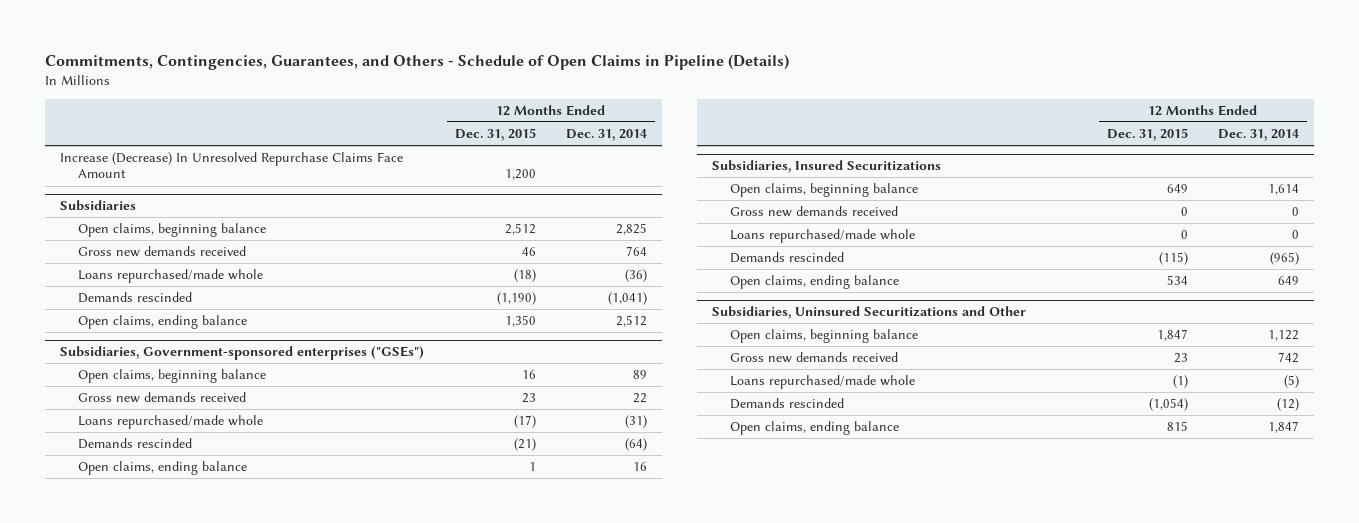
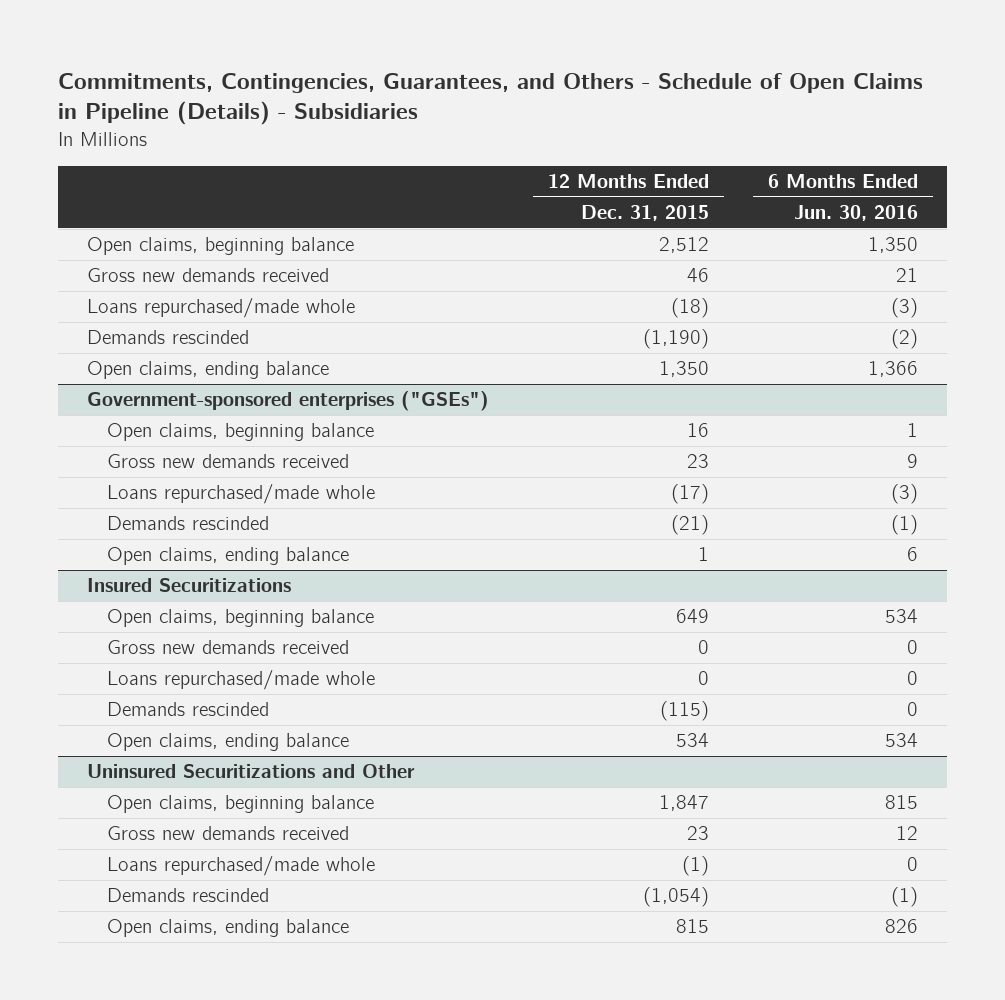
- Commitments, Contingencies, Guarantees, and Others - Schedule of Open Claims in Pipeline (Details)
+ Commitments, Contingencies, Guarantees, and Others - Schedule of Open Claims in Pipeline (Details) - Subsidiaries
- | 12 Months Ended Dec. 31, 2015 | 12 Months Ended Dec. 31, 2014
+ | 12 Months Ended Dec. 31, 2015 | 6 Months Ended Jun. 30, 2016
- Increase (Decrease) In Unresolved Repurchase Claims Face Amount | 1,200 |
- Subsidiaries
- Subsidiaries, Government-sponsored enterprises ("GSEs")
+ Government-sponsored enterprises ("GSEs")
- Subsidiaries, Insured Securitizations
+ Insured Securitizations
- Subsidiaries, Uninsured Securitizations and Other
+ Uninsured Securitizations and Other

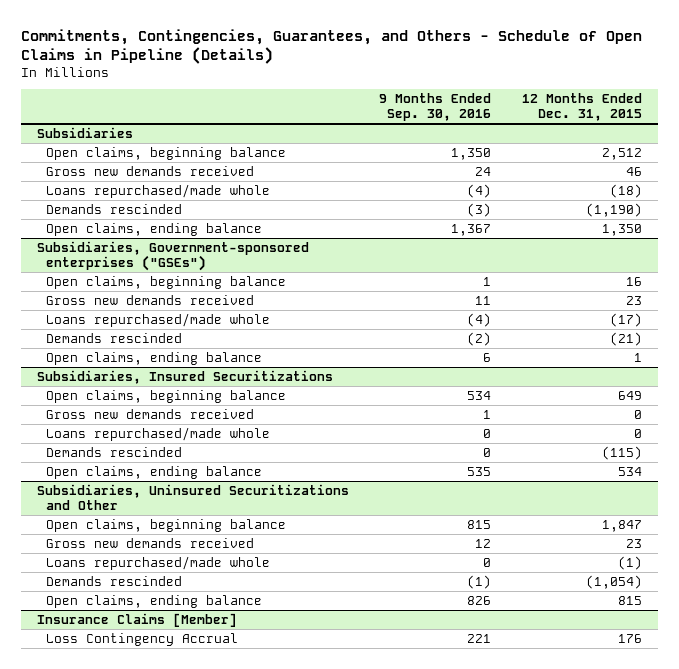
- Commitments, Contingencies, Guarantees, and Others - Schedule of Open Claims in Pipeline (Details) - Subsidiaries
+ Commitments, Contingencies, Guarantees, and Others - Schedule of Open Claims in Pipeline (Details)
- | 12 Months Ended Dec. 31, 2015 | 6 Months Ended Jun. 30, 2016
+ | 9 Months Ended Sep. 30, 2016 | 12 Months Ended Dec. 31, 2015
+ Subsidiaries
- Government-sponsored enterprises ("GSEs")
+ Subsidiaries, Government-sponsored enterprises ("GSEs")
- Insured Securitizations
+ Subsidiaries, Insured Securitizations
- Uninsured Securitizations and Other
+ Subsidiaries, Uninsured Securitizations and Other
+ Insurance Claims [Member]
+ Loss Contingency Accrual | 221 | 176

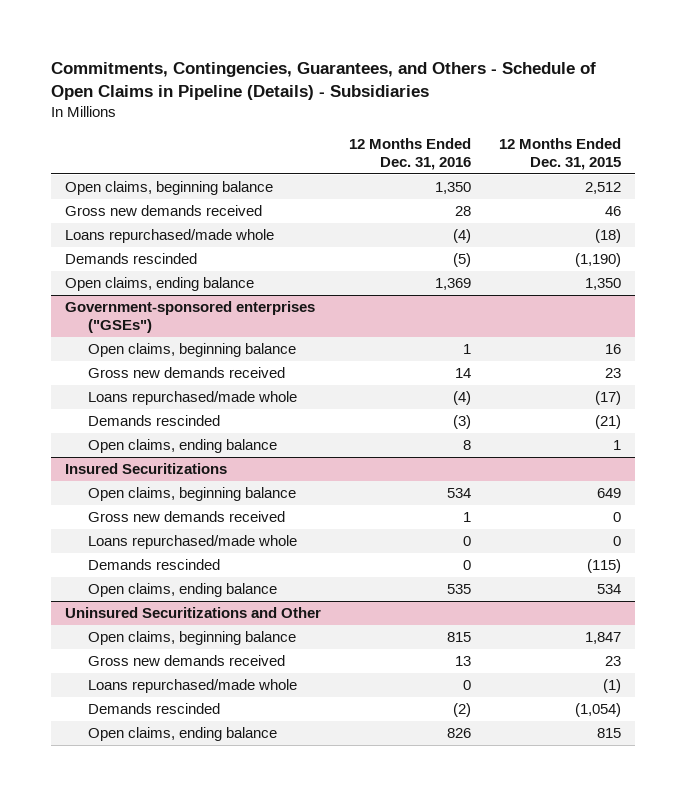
- Commitments, Contingencies, Guarantees, and Others - Schedule of Open Claims in Pipeline (Details)
+ Commitments, Contingencies, Guarantees, and Others - Schedule of Open Claims in Pipeline (Details) - Subsidiaries
- | 9 Months Ended Sep. 30, 2016 | 12 Months Ended Dec. 31, 2015
+ | 12 Months Ended Dec. 31, 2016 | 12 Months Ended Dec. 31, 2015
- Subsidiaries
- Subsidiaries, Government-sponsored enterprises ("GSEs")
+ Government-sponsored enterprises ("GSEs")
- Subsidiaries, Insured Securitizations
+ Insured Securitizations
- Subsidiaries, Uninsured Securitizations and Other
+ Uninsured Securitizations and Other
- Insurance Claims [Member]
- Loss Contingency Accrual | 221 | 176

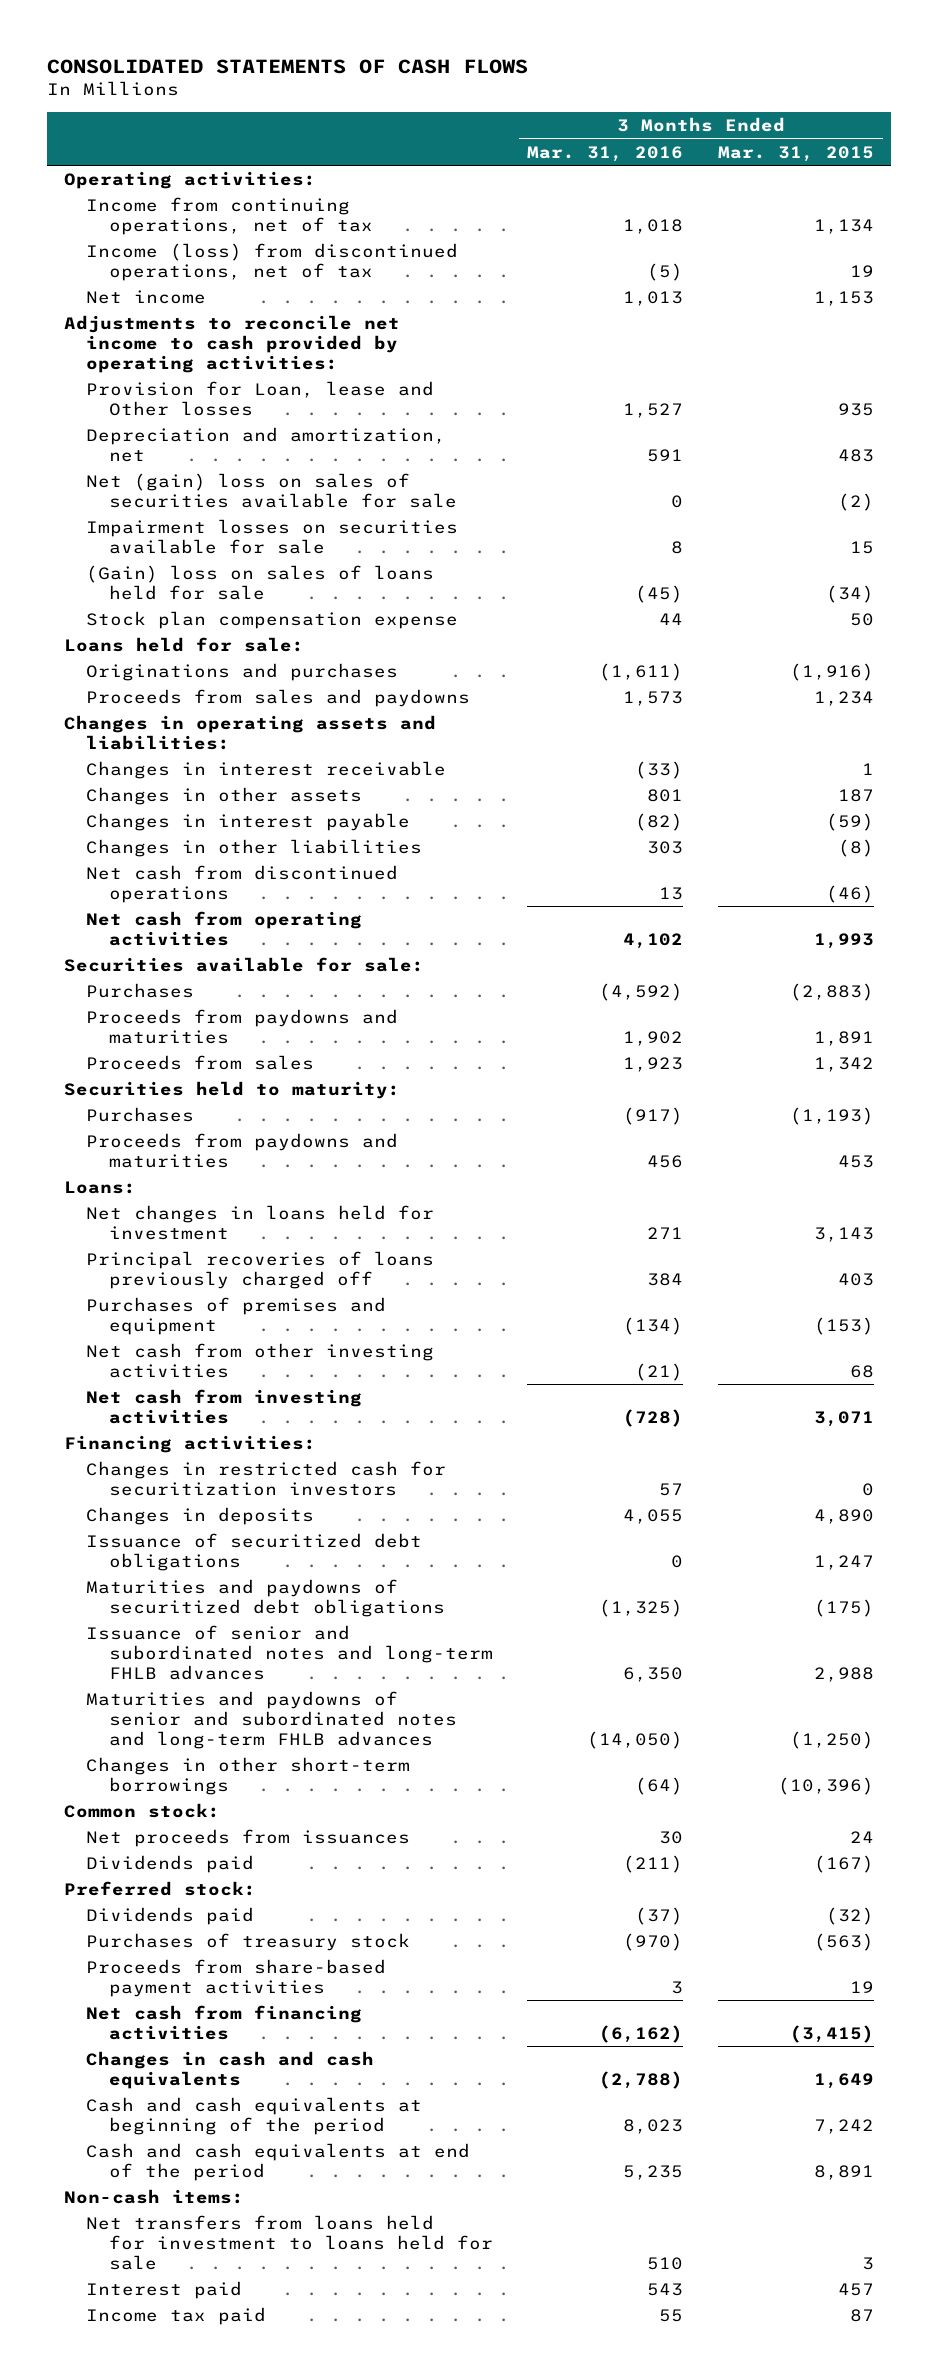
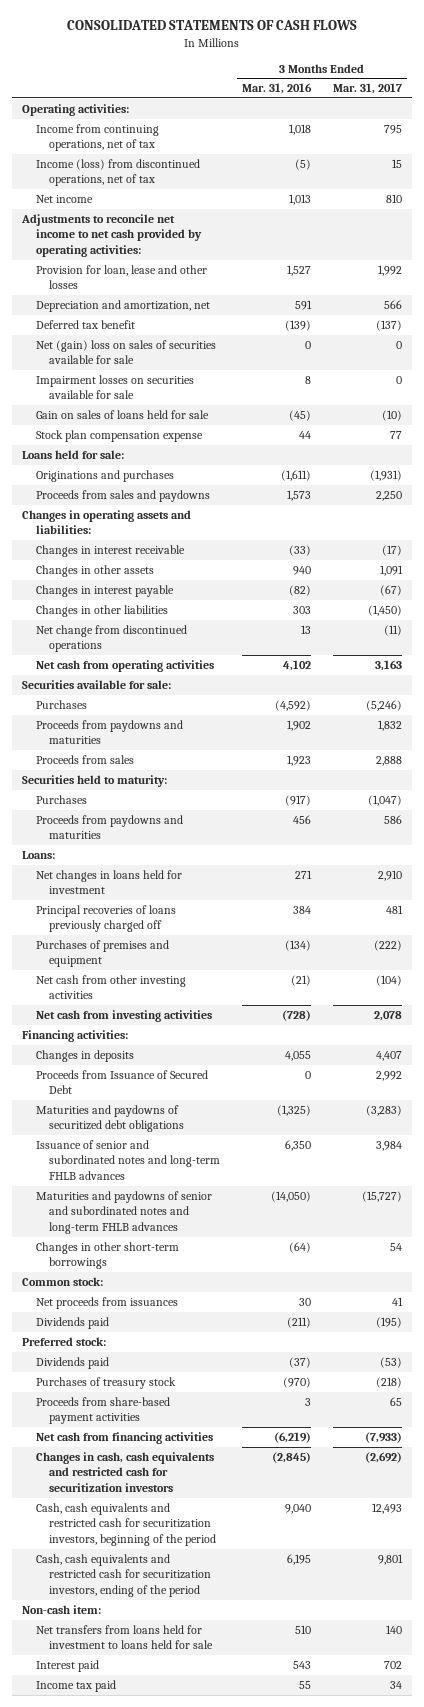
- | 3 Months Ended Mar. 31, 2016 | 3 Months Ended Mar. 31, 2015
+ | 3 Months Ended Mar. 31, 2016 | 3 Months Ended Mar. 31, 2017
- Adjustments to reconcile net income to cash provided by operating activities:
- Provision for Loan, lease and Other losses | 1,527 | 935
+ Adjustments to reconcile net income to net cash provided by operating activities:
+ Provision for loan, lease and other losses | 1,527 | 1,992
+ Deferred tax benefit | (139) | (137)
- (Gain) loss on sales of loans held for sale | (45) | (34)
+ Gain on sales of loans held for sale | (45) | (10)
- Changes in other assets | 801 | 187
+ Changes in other assets | 940 | 1,091
- Net cash from discontinued operations | 13 | (46)
+ Net change from discontinued operations | 13 | (11)
- Changes in restricted cash for securitization investors | 57 | 0
- Issuance of securitized debt obligations | 0 | 1,247
+ Proceeds from Issuance of Secured Debt | 0 | 2,992
- Net cash from financing activities | (6,162) | (3,415)
- Changes in cash and cash equivalents | (2,788) | 1,649
- Cash and cash equivalents at beginning of the period | 8,023 | 7,242
- Cash and cash equivalents at end of the period | 5,235 | 8,891
- Non-cash items:
+ Net cash from financing activities | (6,219) | (7,933)
+ Changes in cash, cash equivalents and restricted cash for securitization investors | (2,845) | (2,692)
+ Cash, cash equivalents and restricted cash for securitization investors, beginning of the period | 9,040 | 12,493
+ Cash, cash equivalents and restricted cash for securitization investors, ending of the period | 6,195 | 9,801
+ Non-cash item:

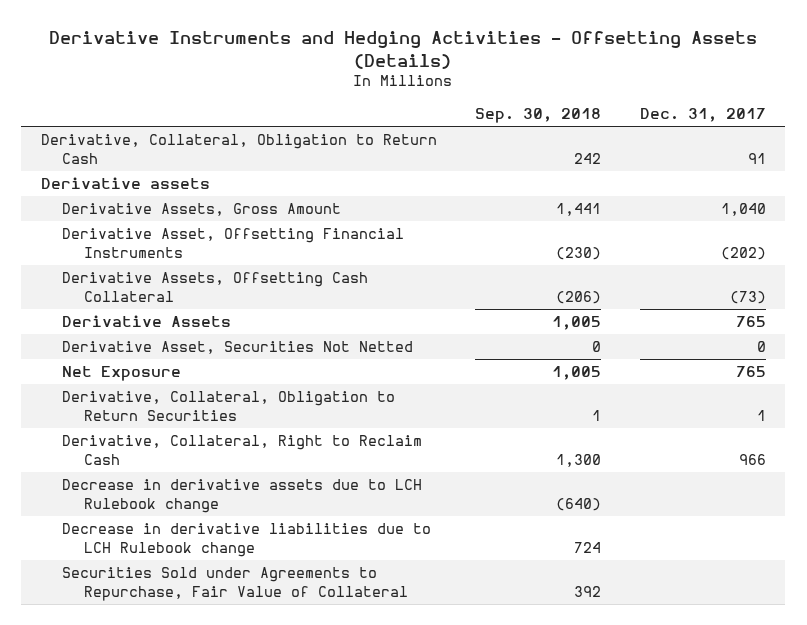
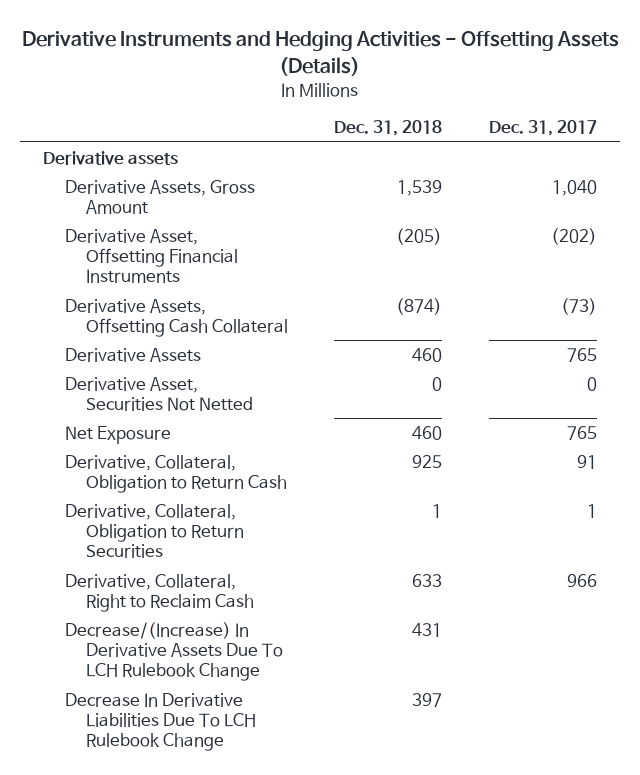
- | Sep. 30, 2018 | Dec. 31, 2017
+ | Dec. 31, 2018 | Dec. 31, 2017
moved down: Derivative, Collateral, Obligation to Return Cash | 925 | 91
- Decrease in derivative assets due to LCH Rulebook change | (640) |
- Decrease in derivative liabilities due to LCH Rulebook change | 724 |
- Securities Sold under Agreements to Repurchase, Fair Value of Collateral | 392 |
+ Decrease/(Increase) In Derivative Assets Due To LCH Rulebook Change | 431 |
+ Decrease In Derivative Liabilities Due To LCH Rulebook Change | 397 |

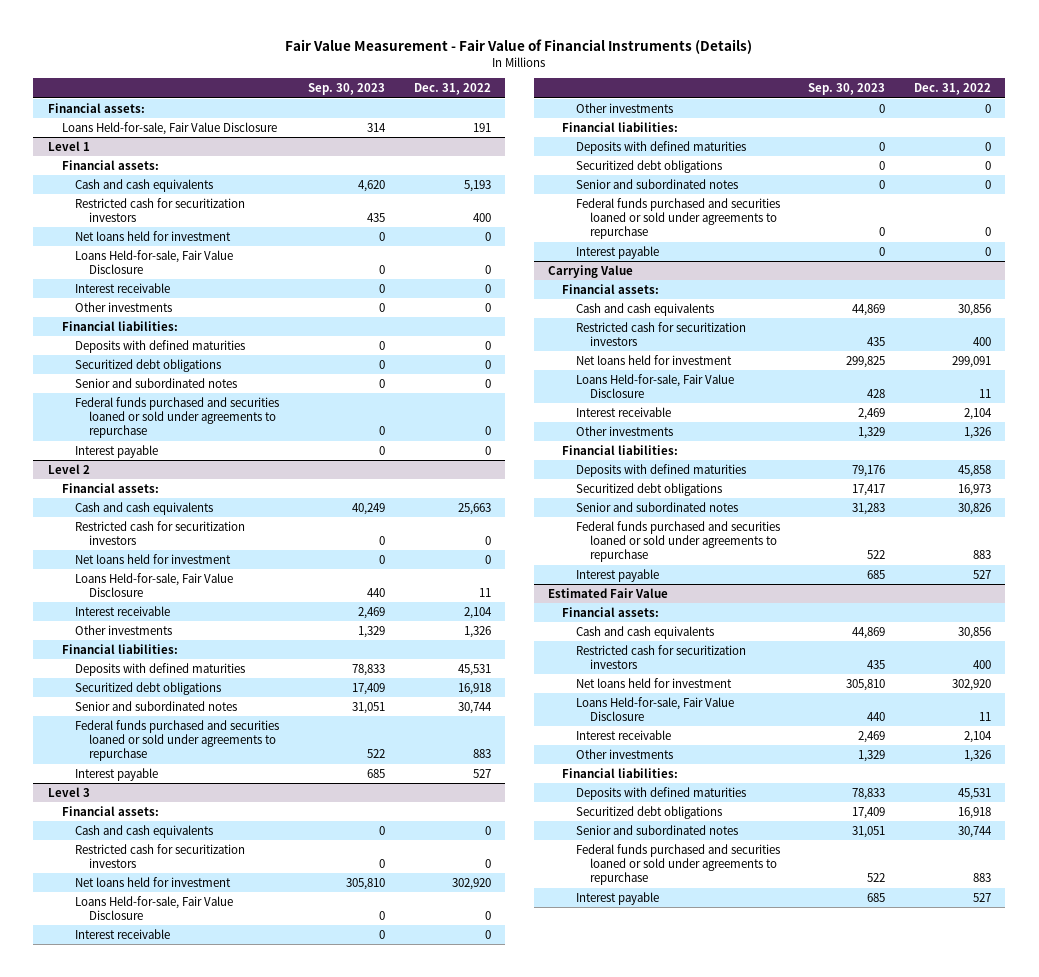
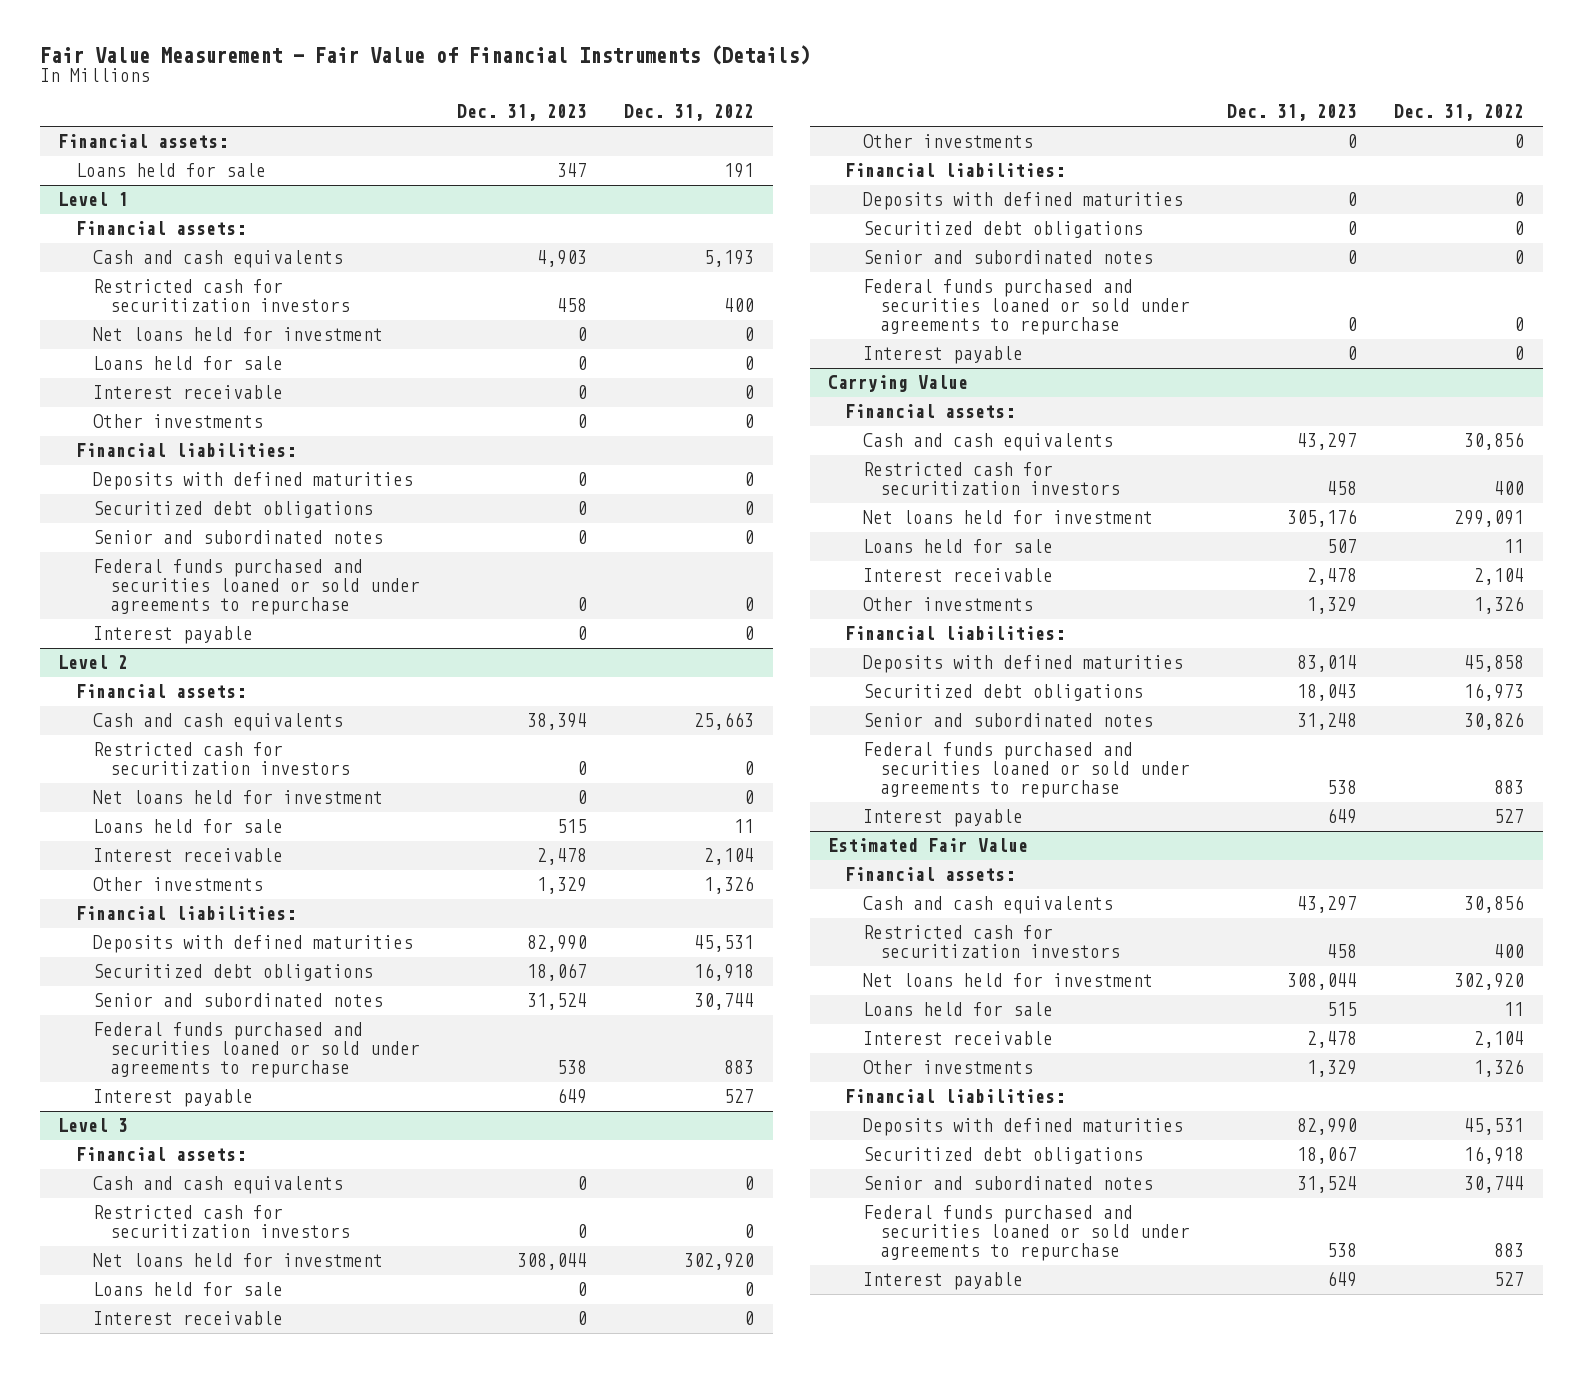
- | Sep. 30, 2023 | Dec. 31, 2022
+ | Dec. 31, 2023 | Dec. 31, 2022
- Loans Held-for-sale, Fair Value Disclosure | 314 | 191
+ Loans held for sale | 347 | 191
@ Level 1
- Loans Held-for-sale, Fair Value Disclosure | 0 | 0
+ Loans held for sale | 0 | 0
@ Level 2
- Loans Held-for-sale, Fair Value Disclosure | 440 | 11
+ Loans held for sale | 515 | 11
@ Level 3
- Loans Held-for-sale, Fair Value Disclosure | 0 | 0
+ Loans held for sale | 0 | 0
@ Carrying Value
- Loans Held-for-sale, Fair Value Disclosure | 428 | 11
+ Loans held for sale | 507 | 11
@ Estimated Fair Value
- Loans Held-for-sale, Fair Value Disclosure | 440 | 11
+ Loans held for sale | 515 | 11

